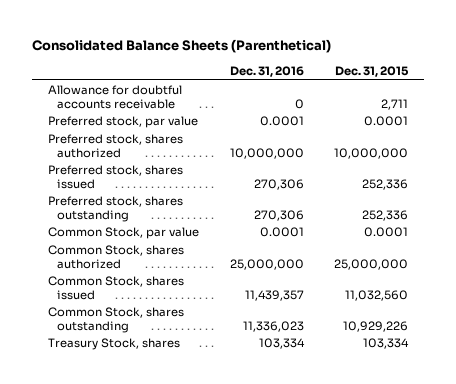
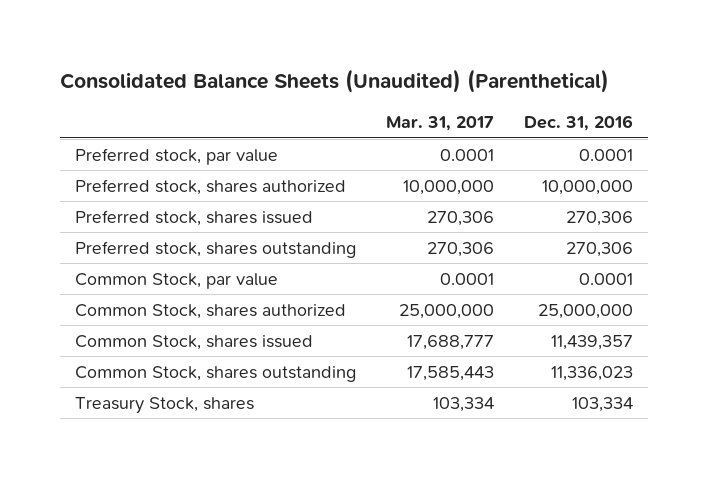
- Consolidated Balance Sheets (Parenthetical)
+ Consolidated Balance Sheets (Unaudited) (Parenthetical)
- | Dec. 31, 2016 | Dec. 31, 2015
+ | Mar. 31, 2017 | Dec. 31, 2016
- Allowance for doubtful accounts receivable | 0 | 2,711

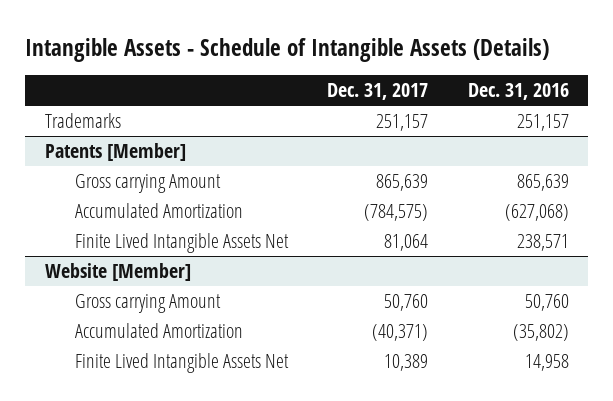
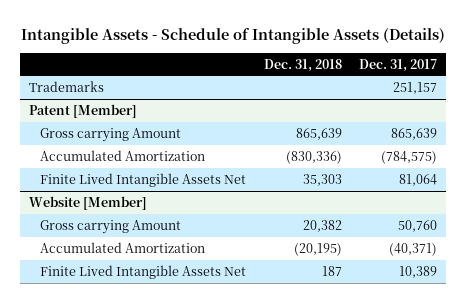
- | Dec. 31, 2017 | Dec. 31, 2016
+ | Dec. 31, 2018 | Dec. 31, 2017
- Patents [Member]
+ Patent [Member]

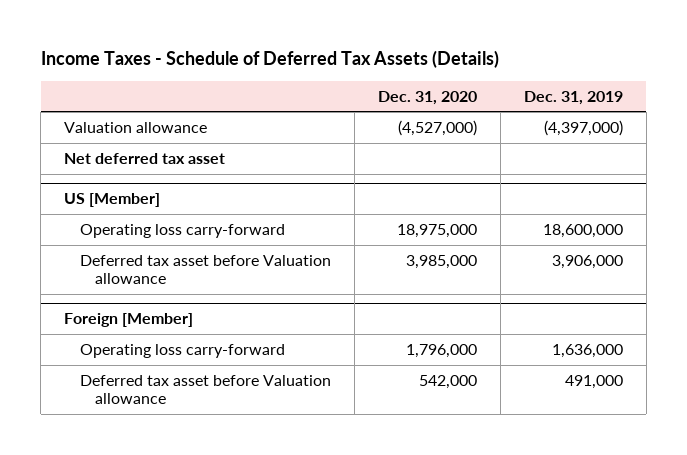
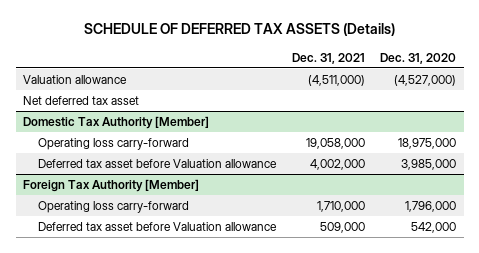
- Income Taxes - Schedule of Deferred Tax Assets (Details)
+ SCHEDULE OF DEFERRED TAX ASSETS (Details)
- | Dec. 31, 2020 | Dec. 31, 2019
+ | Dec. 31, 2021 | Dec. 31, 2020
- US [Member]
+ Domestic Tax Authority [Member]
- Foreign [Member]
+ Foreign Tax Authority [Member]

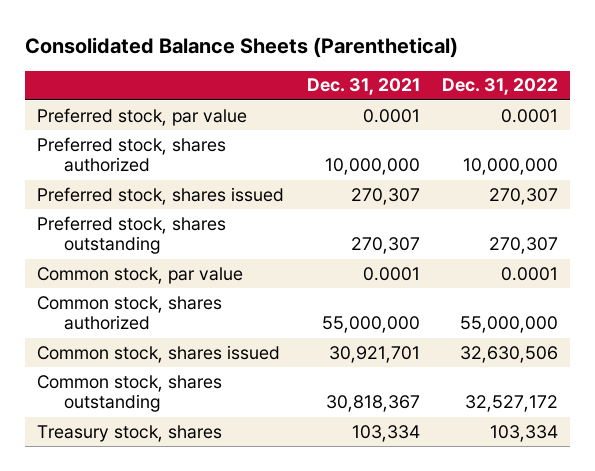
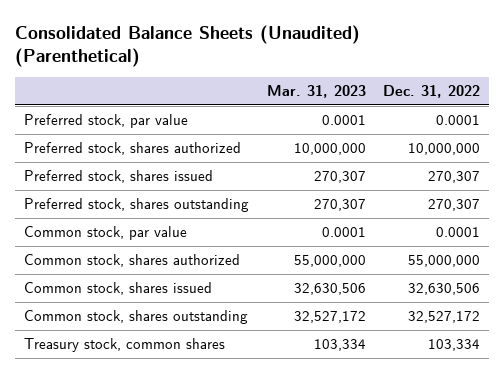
- Consolidated Balance Sheets (Parenthetical)
+ Consolidated Balance Sheets (Unaudited) (Parenthetical)
- | Dec. 31, 2021 | Dec. 31, 2022
+ | Mar. 31, 2023 | Dec. 31, 2022
- Treasury stock, shares | 103,334 | 103,334
+ Treasury stock, common shares | 103,334 | 103,334

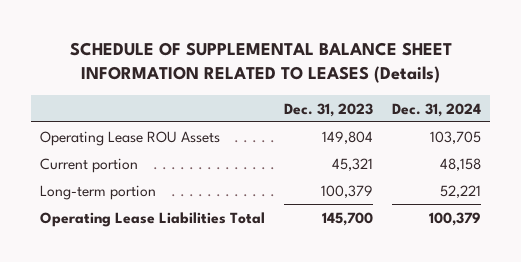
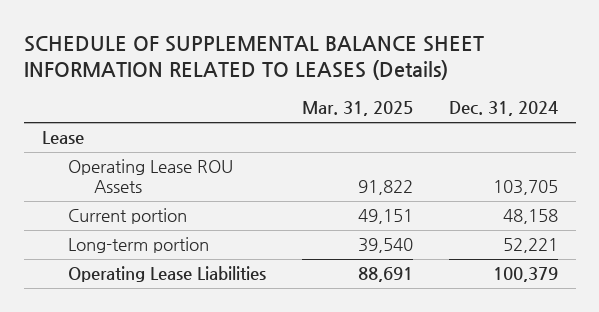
- | Dec. 31, 2023 | Dec. 31, 2024
+ | Mar. 31, 2025 | Dec. 31, 2024
+ Lease
- Operating Lease Liabilities Total | 145,700 | 100,379
+ Operating Lease Liabilities | 88,691 | 100,379

